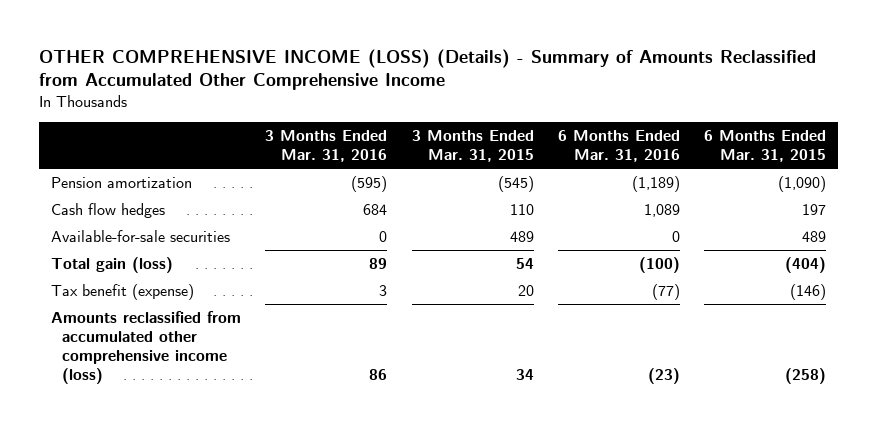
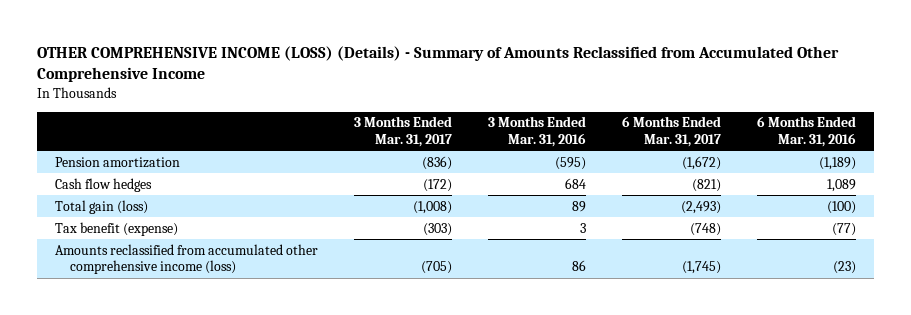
- | 3 Months Ended Mar. 31, 2016 | 3 Months Ended Mar. 31, 2015 | 6 Months Ended Mar. 31, 2016 | 6 Months Ended Mar. 31, 2015
+ | 3 Months Ended Mar. 31, 2017 | 3 Months Ended Mar. 31, 2016 | 6 Months Ended Mar. 31, 2017 | 6 Months Ended Mar. 31, 2016
- Available-for-sale securities | 0 | 489 | 0 | 489

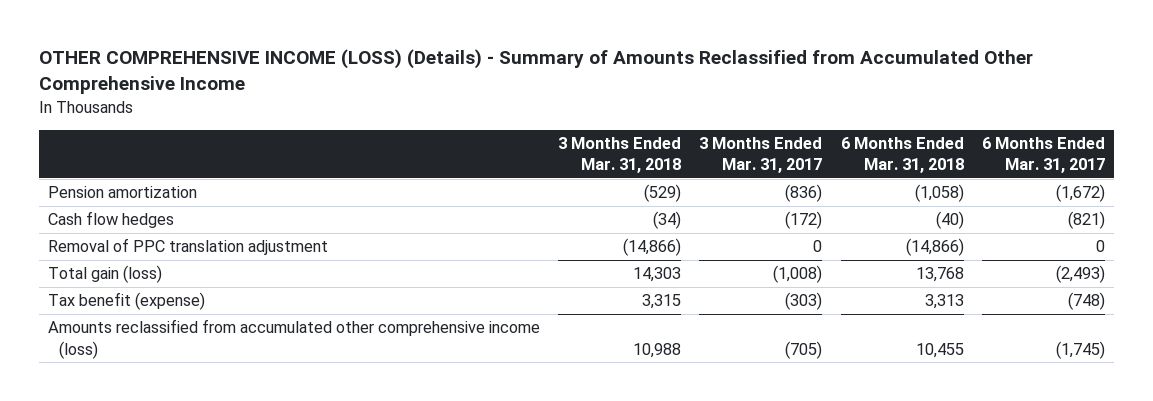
- | 3 Months Ended Mar. 31, 2017 | 3 Months Ended Mar. 31, 2016 | 6 Months Ended Mar. 31, 2017 | 6 Months Ended Mar. 31, 2016
+ | 3 Months Ended Mar. 31, 2018 | 3 Months Ended Mar. 31, 2017 | 6 Months Ended Mar. 31, 2018 | 6 Months Ended Mar. 31, 2017
+ Removal of PPC translation adjustment | (14,866) | 0 | (14,866) | 0

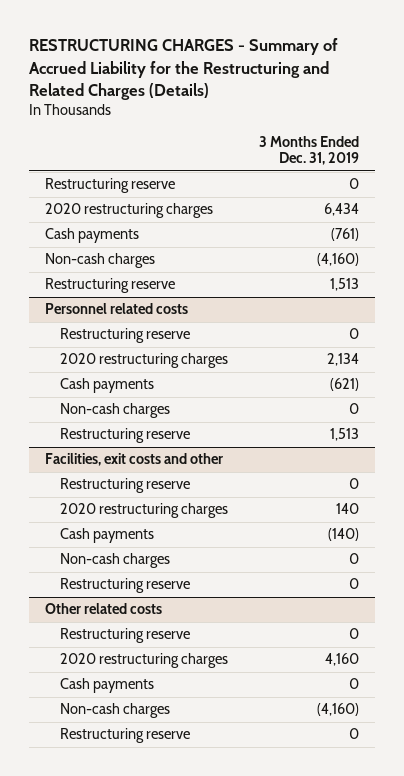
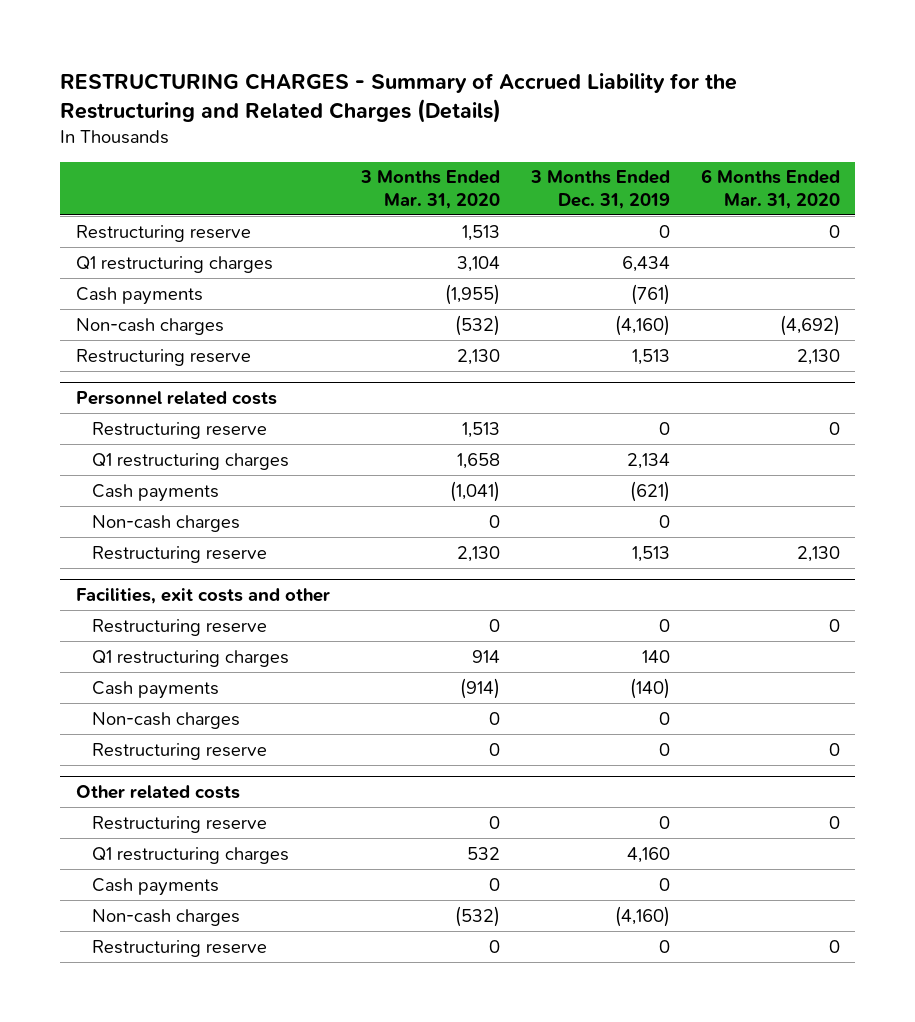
- | 3 Months Ended Dec. 31, 2019
+ | 3 Months Ended Mar. 31, 2020 | 3 Months Ended Dec. 31, 2019 | 6 Months Ended Mar. 31, 2020
- 2020 restructuring charges | 6,434
+ Q1 restructuring charges | 3,104 | 6,434 |
@ Personnel related costs
- 2020 restructuring charges | 2,134
+ Q1 restructuring charges | 1,658 | 2,134 |
@ Facilities, exit costs and other
- 2020 restructuring charges | 140
+ Q1 restructuring charges | 914 | 140 |
@ Other related costs
- 2020 restructuring charges | 4,160
+ Q1 restructuring charges | 532 | 4,160 |

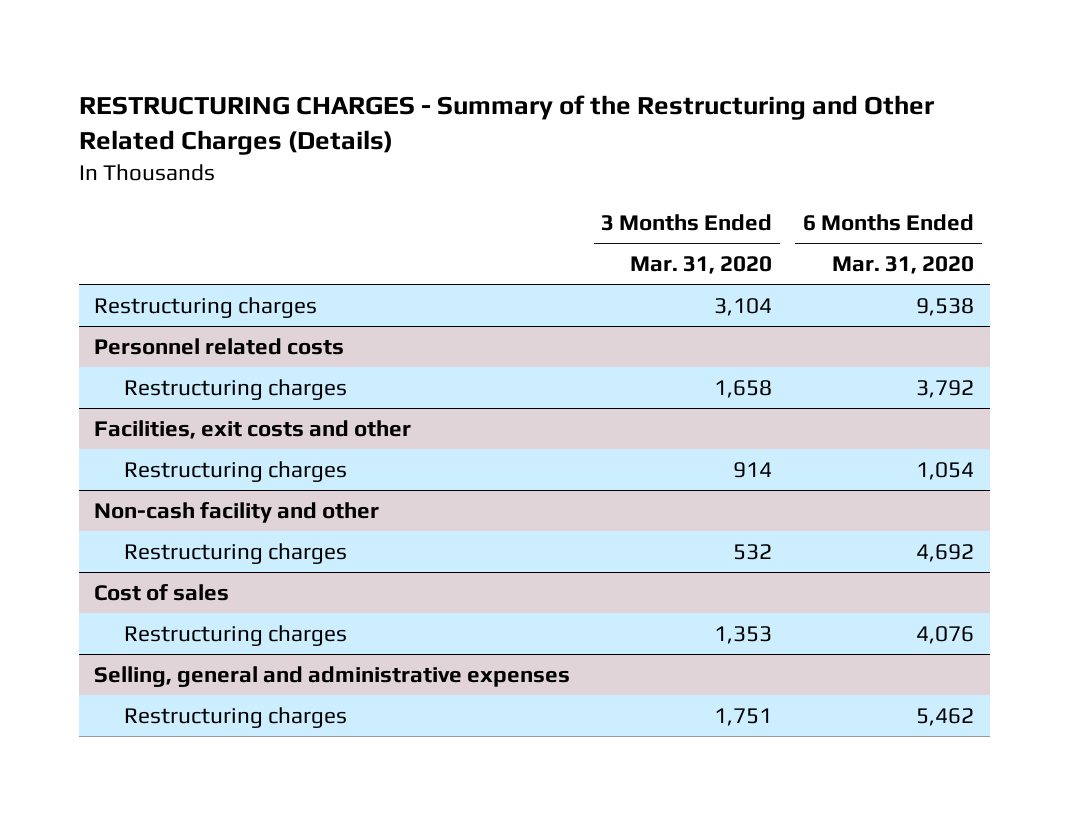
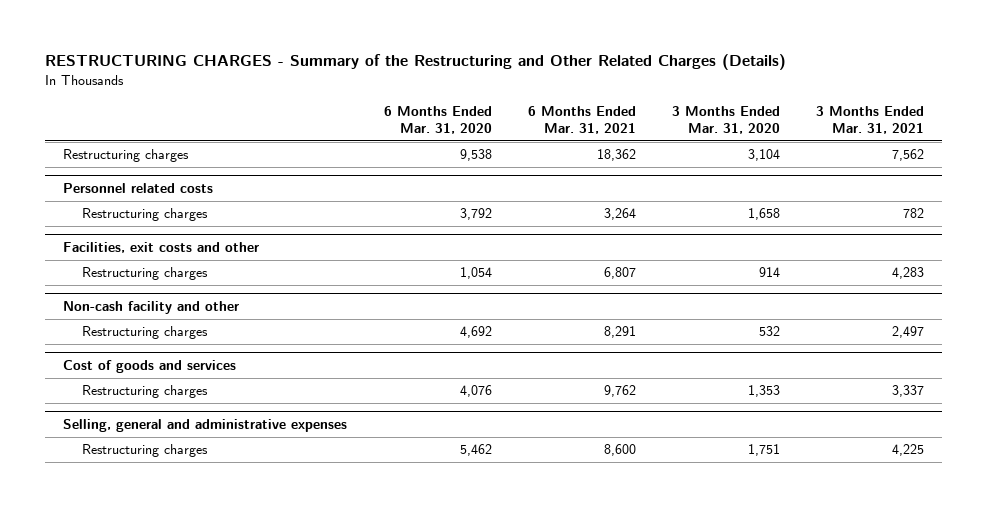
- | 3 Months Ended Mar. 31, 2020 | 6 Months Ended Mar. 31, 2020
+ | 6 Months Ended Mar. 31, 2020 | 6 Months Ended Mar. 31, 2021 | 3 Months Ended Mar. 31, 2020 | 3 Months Ended Mar. 31, 2021
- Cost of sales
+ Cost of goods and services

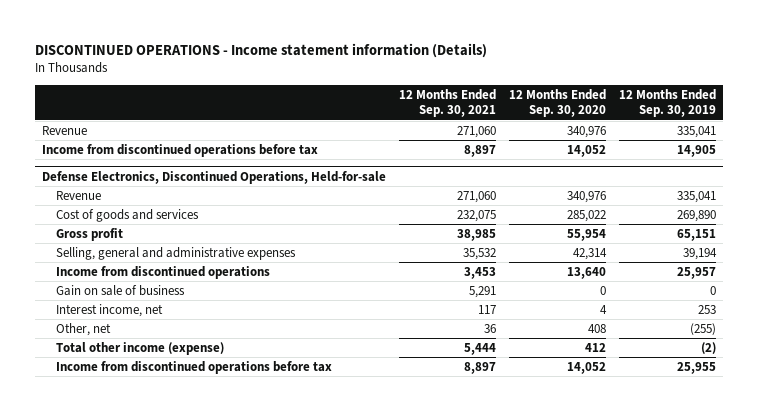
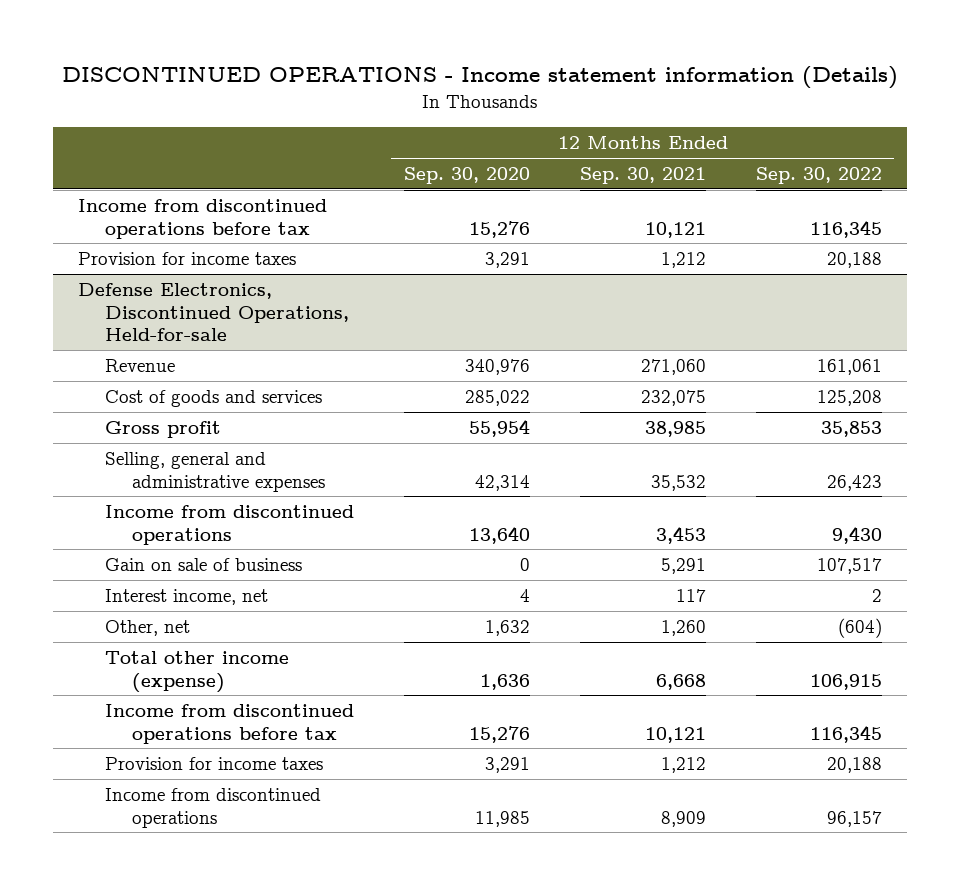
- | 12 Months Ended Sep. 30, 2021 | 12 Months Ended Sep. 30, 2020 | 12 Months Ended Sep. 30, 2019
+ | 12 Months Ended Sep. 30, 2020 | 12 Months Ended Sep. 30, 2021 | 12 Months Ended Sep. 30, 2022
- Revenue | 271,060 | 340,976 | 335,041
- Income from discontinued operations before tax | 8,897 | 14,052 | 14,905
+ Income from discontinued operations before tax | 15,276 | 10,121 | 116,345
+ Provision for income taxes | 3,291 | 1,212 | 20,188
@ Defense Electronics, Discontinued Operations, Held-for-sale
- Other, net | 36 | 408 | (255)
- Total other income (expense) | 5,444 | 412 | (2)
- Income from discontinued operations before tax | 8,897 | 14,052 | 25,955
+ Other, net | 1,632 | 1,260 | (604)
+ Total other income (expense) | 1,636 | 6,668 | 106,915
+ Income from discontinued operations before tax | 15,276 | 10,121 | 116,345
+ Provision for income taxes | 3,291 | 1,212 | 20,188
+ Income from discontinued operations | 11,985 | 8,909 | 96,157

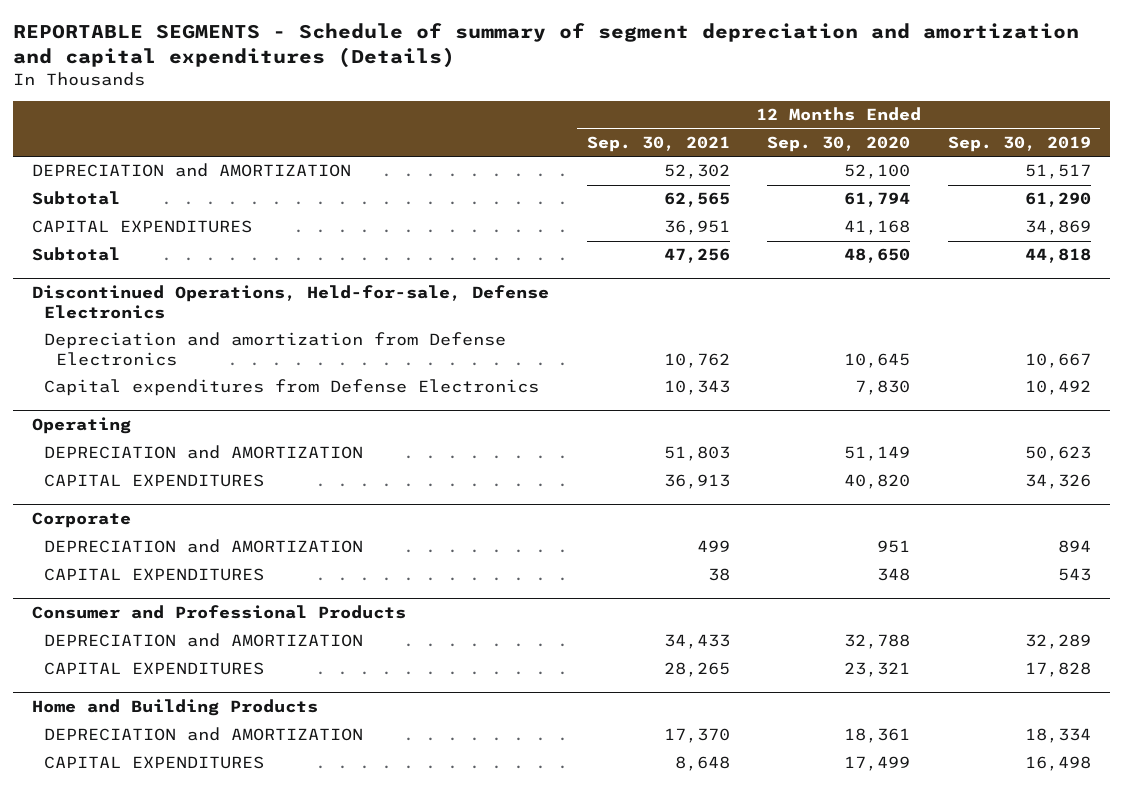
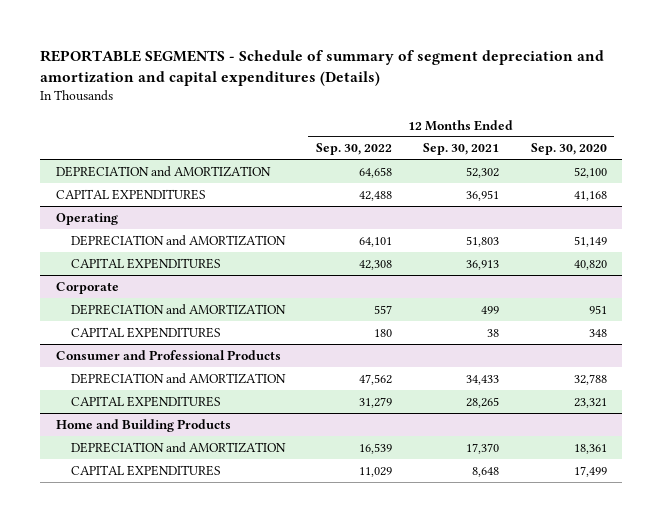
- | 12 Months Ended Sep. 30, 2021 | 12 Months Ended Sep. 30, 2020 | 12 Months Ended Sep. 30, 2019
+ | 12 Months Ended Sep. 30, 2022 | 12 Months Ended Sep. 30, 2021 | 12 Months Ended Sep. 30, 2020
- Subtotal | 62,565 | 61,794 | 61,290
- Subtotal | 47,256 | 48,650 | 44,818
- Discontinued Operations, Held-for-sale, Defense Electronics
- Depreciation and amortization from Defense Electronics | 10,762 | 10,645 | 10,667
- Capital expenditures from Defense Electronics | 10,343 | 7,830 | 10,492

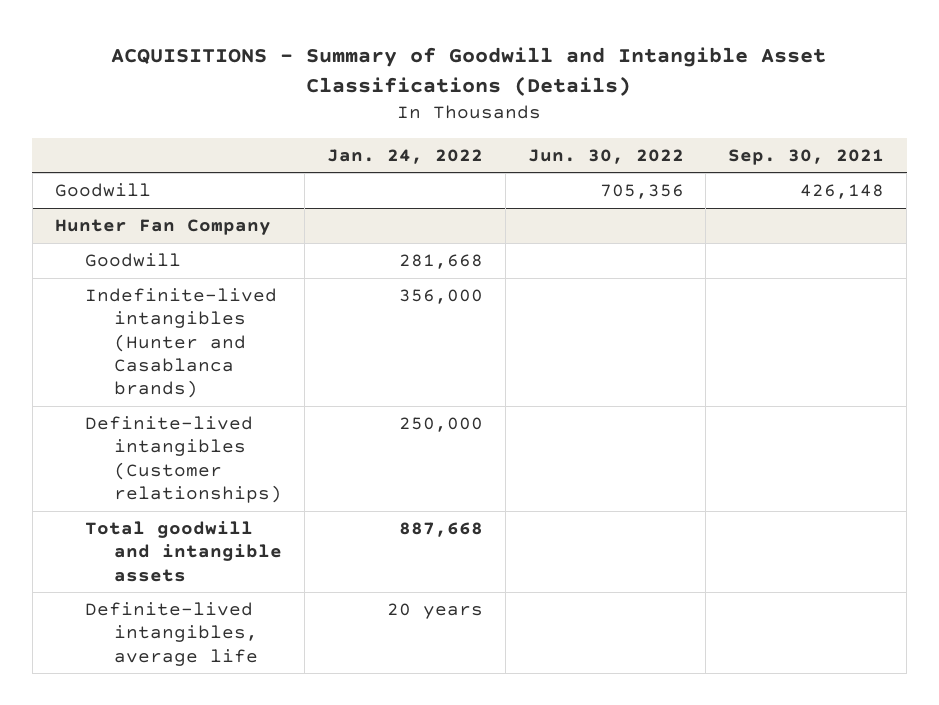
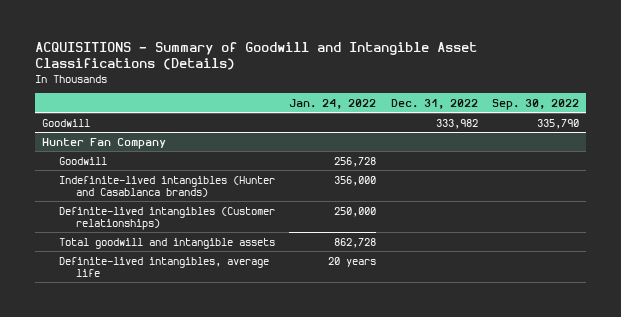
- | Jan. 24, 2022 | Jun. 30, 2022 | Sep. 30, 2021
+ | Jan. 24, 2022 | Dec. 31, 2022 | Sep. 30, 2022
@ Hunter Fan Company
- Goodwill | 281,668 | |
+ Goodwill | 256,728 | |
- Total goodwill and intangible assets | 887,668 | |
+ Total goodwill and intangible assets | 862,728 | |

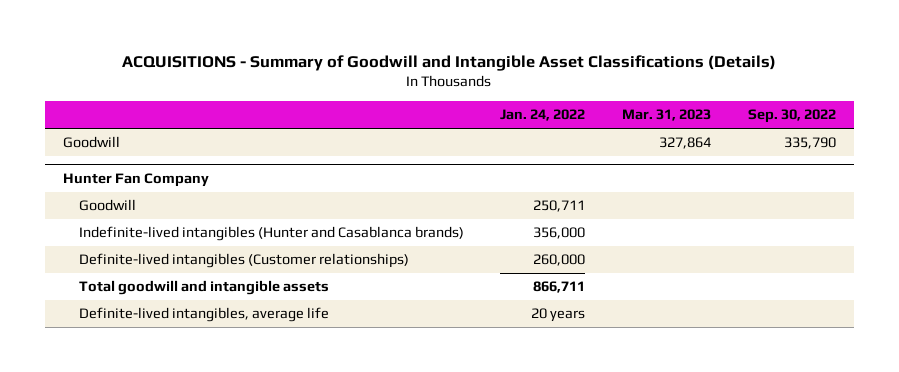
- | Jan. 24, 2022 | Dec. 31, 2022 | Sep. 30, 2022
+ | Jan. 24, 2022 | Mar. 31, 2023 | Sep. 30, 2022
@ Hunter Fan Company
- Goodwill | 256,728 | |
+ Goodwill | 250,711 | |
- Definite-lived intangibles (Customer relationships) | 250,000 | |
- Total goodwill and intangible assets | 862,728 | |
+ Definite-lived intangibles (Customer relationships) | 260,000 | |
+ Total goodwill and intangible assets | 866,711 | |

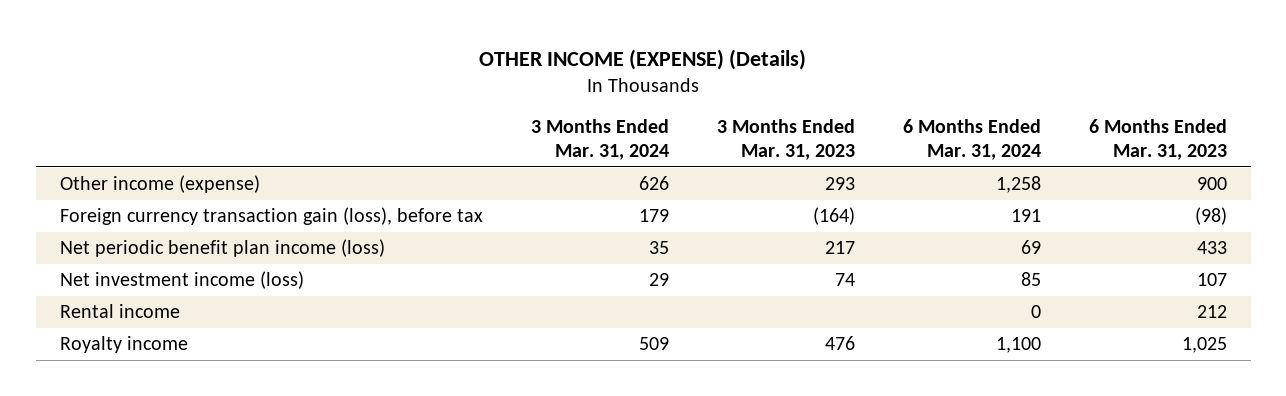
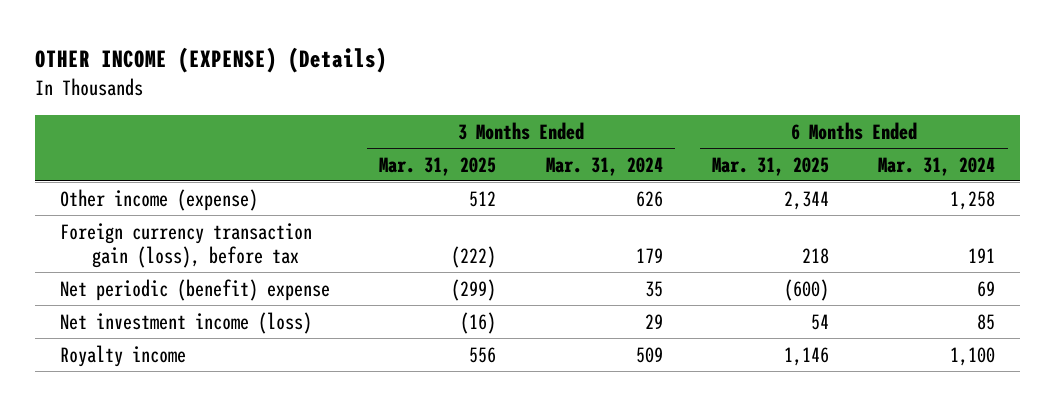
- | 3 Months Ended Mar. 31, 2024 | 3 Months Ended Mar. 31, 2023 | 6 Months Ended Mar. 31, 2024 | 6 Months Ended Mar. 31, 2023
+ | 3 Months Ended Mar. 31, 2025 | 3 Months Ended Mar. 31, 2024 | 6 Months Ended Mar. 31, 2025 | 6 Months Ended Mar. 31, 2024
- Net periodic benefit plan income (loss) | 35 | 217 | 69 | 433
+ Net periodic (benefit) expense | (299) | 35 | (600) | 69
- Rental income | | | 0 | 212

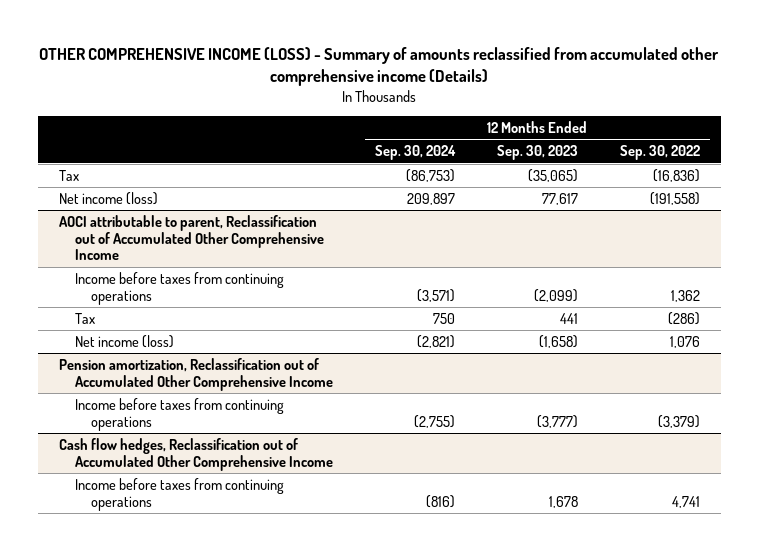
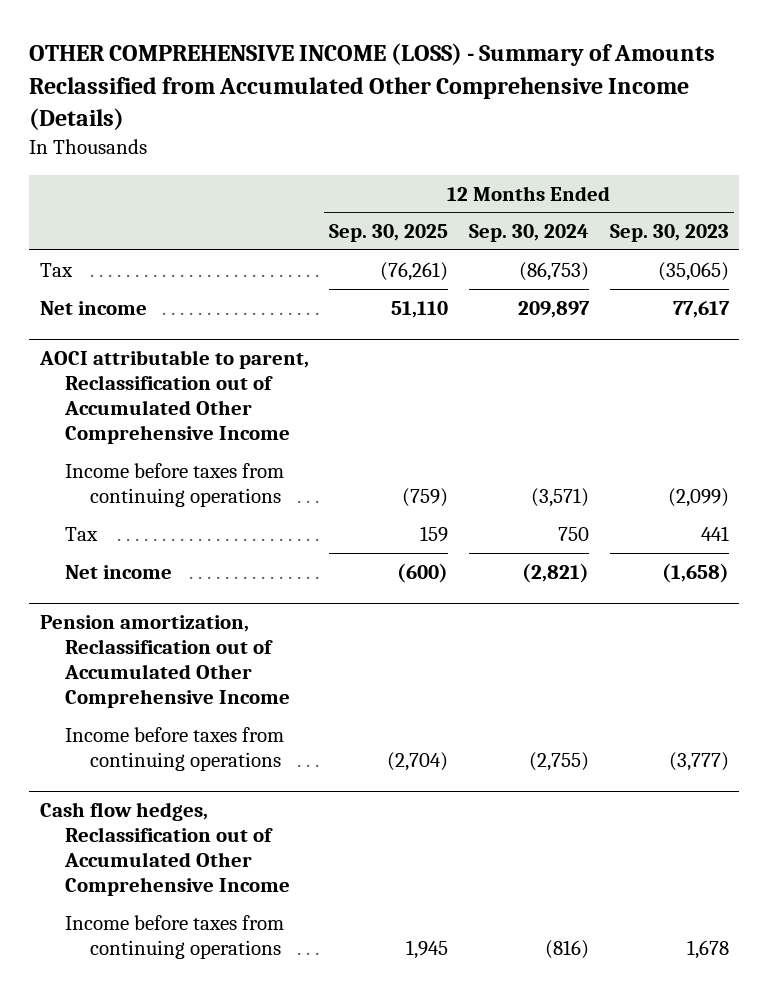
- OTHER COMPREHENSIVE INCOME (LOSS) - Summary of amounts reclassified from accumulated other comprehensive income (Details)
+ OTHER COMPREHENSIVE INCOME (LOSS) - Summary of Amounts Reclassified from Accumulated Other Comprehensive Income (Details)
- | 12 Months Ended Sep. 30, 2024 | 12 Months Ended Sep. 30, 2023 | 12 Months Ended Sep. 30, 2022
+ | 12 Months Ended Sep. 30, 2025 | 12 Months Ended Sep. 30, 2024 | 12 Months Ended Sep. 30, 2023
- Net income (loss) | 209,897 | 77,617 | (191,558)
+ Net income | 51,110 | 209,897 | 77,617
@ AOCI attributable to parent, Reclassification out of Accumulated Other Comprehensive Income
- Net income (loss) | (2,821) | (1,658) | 1,076
+ Net income | (600) | (2,821) | (1,658)

